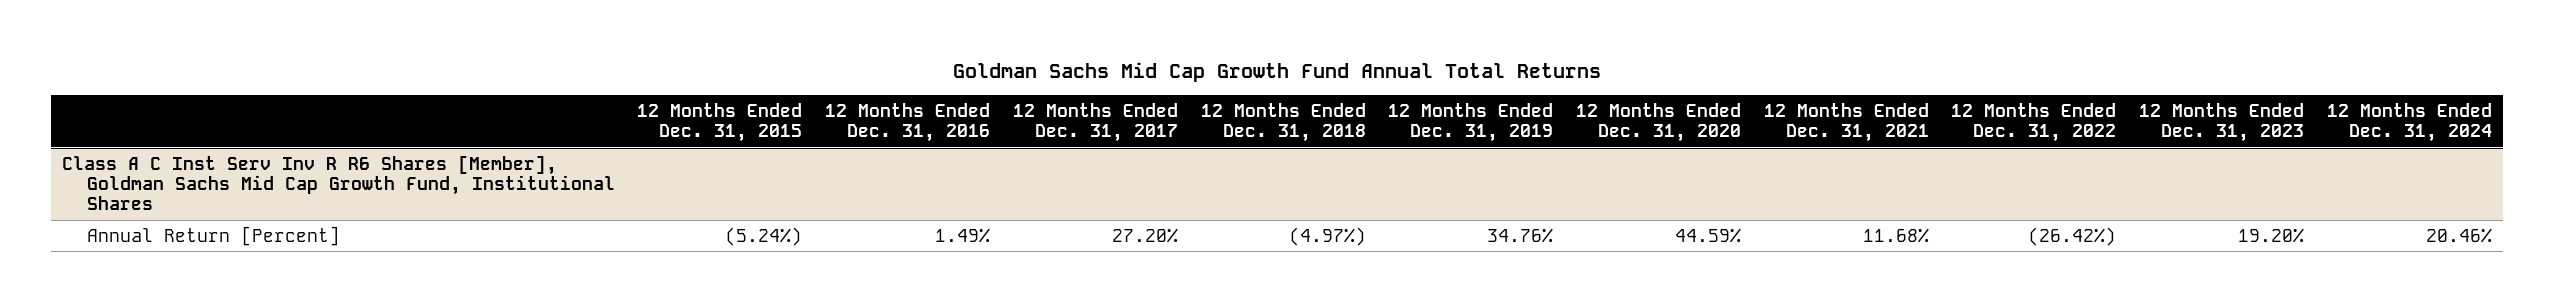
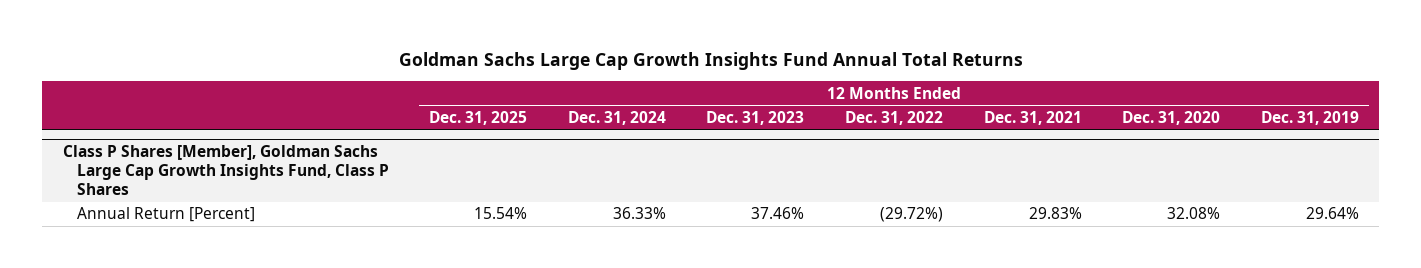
- Goldman Sachs Mid Cap Growth Fund Annual Total Returns
+ Goldman Sachs Large Cap Growth Insights Fund Annual Total Returns
- | 12 Months Ended Dec. 31, 2015 | 12 Months Ended Dec. 31, 2016 | 12 Months Ended Dec. 31, 2017 | 12 Months Ended Dec. 31, 2018 | 12 Months Ended Dec. 31, 2019 | 12 Months Ended Dec. 31, 2020 | 12 Months Ended Dec. 31, 2021 | 12 Months Ended Dec. 31, 2022 | 12 Months Ended Dec. 31, 2023 | 12 Months Ended Dec. 31, 2024
+ | 12 Months Ended Dec. 31, 2025 | 12 Months Ended Dec. 31, 2024 | 12 Months Ended Dec. 31, 2023 | 12 Months Ended Dec. 31, 2022 | 12 Months Ended Dec. 31, 2021 | 12 Months Ended Dec. 31, 2020 | 12 Months Ended Dec. 31, 2019
- Class A C Inst Serv Inv R R6 Shares [Member], Goldman Sachs Mid Cap Growth Fund, Institutional Shares
- Annual Return [Percent] | (5.24%) | 1.49% | 27.20% | (4.97%) | 34.76% | 44.59% | 11.68% | (26.42%) | 19.20% | 20.46%
+ Class P Shares [Member], Goldman Sachs Large Cap Growth Insights Fund, Class P Shares
+ Annual Return [Percent] | 15.54% | 36.33% | 37.46% | (29.72%) | 29.83% | 32.08% | 29.64%

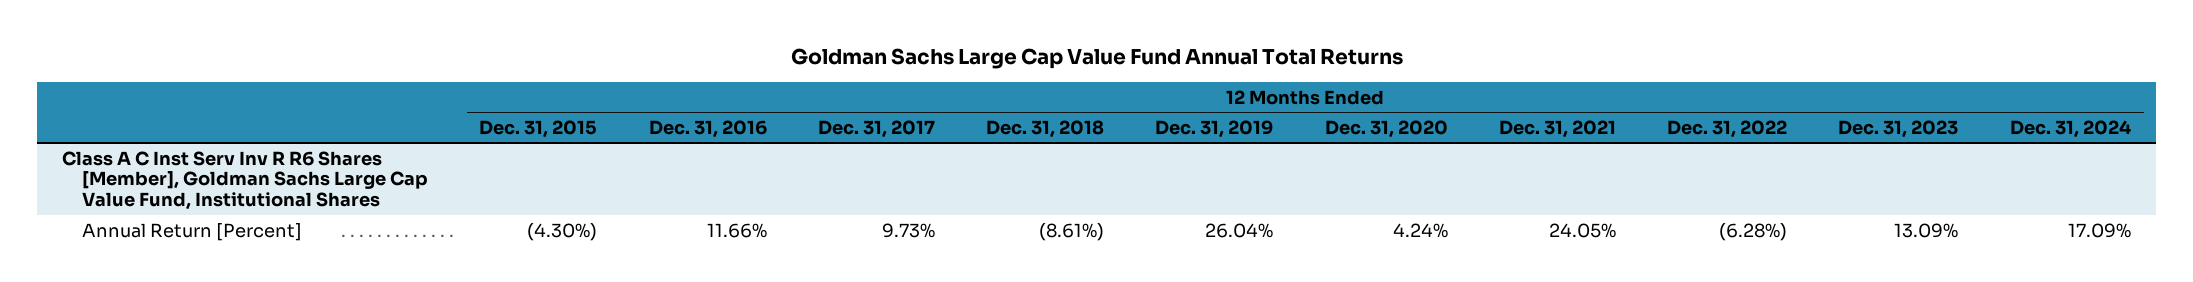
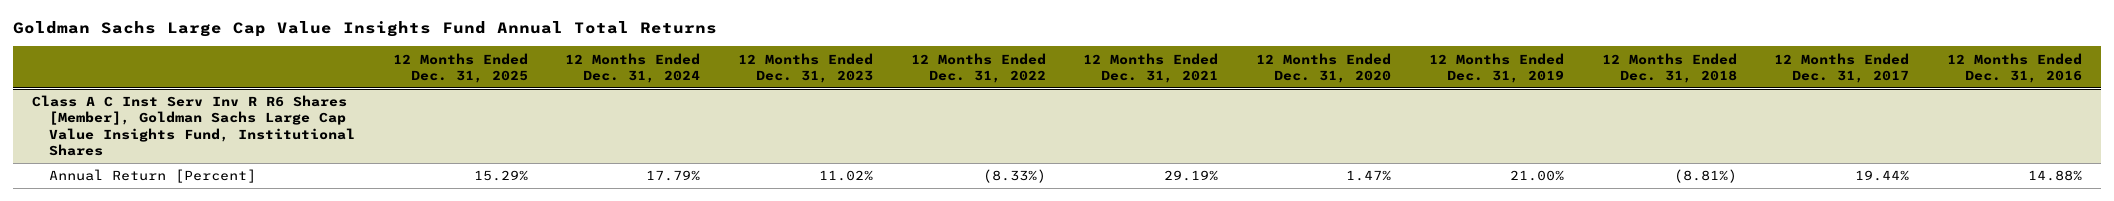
- Goldman Sachs Large Cap Value Fund Annual Total Returns
+ Goldman Sachs Large Cap Value Insights Fund Annual Total Returns
- | 12 Months Ended Dec. 31, 2015 | 12 Months Ended Dec. 31, 2016 | 12 Months Ended Dec. 31, 2017 | 12 Months Ended Dec. 31, 2018 | 12 Months Ended Dec. 31, 2019 | 12 Months Ended Dec. 31, 2020 | 12 Months Ended Dec. 31, 2021 | 12 Months Ended Dec. 31, 2022 | 12 Months Ended Dec. 31, 2023 | 12 Months Ended Dec. 31, 2024
+ | 12 Months Ended Dec. 31, 2025 | 12 Months Ended Dec. 31, 2024 | 12 Months Ended Dec. 31, 2023 | 12 Months Ended Dec. 31, 2022 | 12 Months Ended Dec. 31, 2021 | 12 Months Ended Dec. 31, 2020 | 12 Months Ended Dec. 31, 2019 | 12 Months Ended Dec. 31, 2018 | 12 Months Ended Dec. 31, 2017 | 12 Months Ended Dec. 31, 2016
- Class A C Inst Serv Inv R R6 Shares [Member], Goldman Sachs Large Cap Value Fund, Institutional Shares
- Annual Return [Percent] | (4.30%) | 11.66% | 9.73% | (8.61%) | 26.04% | 4.24% | 24.05% | (6.28%) | 13.09% | 17.09%
+ Class A C Inst Serv Inv R R6 Shares [Member], Goldman Sachs Large Cap Value Insights Fund, Institutional Shares
+ Annual Return [Percent] | 15.29% | 17.79% | 11.02% | (8.33%) | 29.19% | 1.47% | 21.00% | (8.81%) | 19.44% | 14.88%

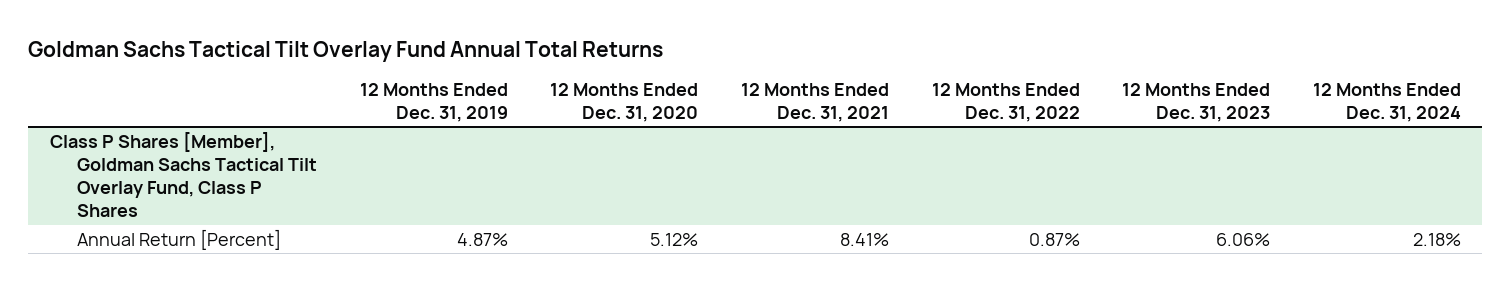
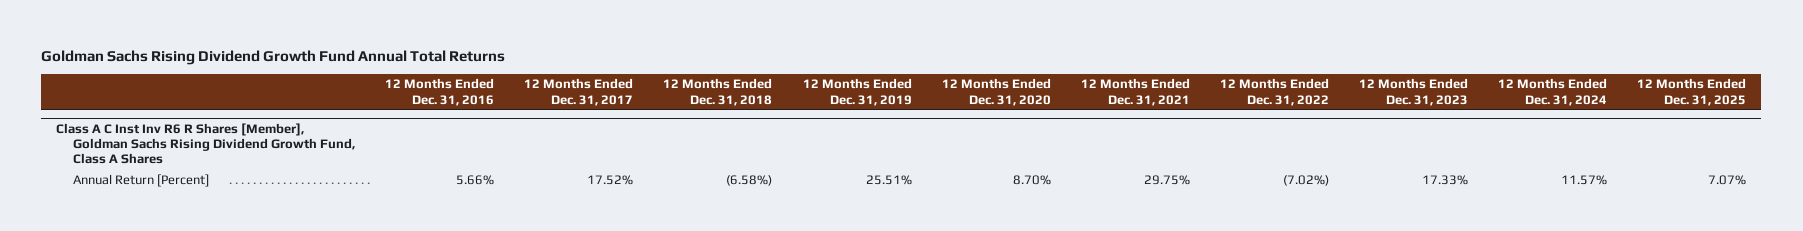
- Goldman Sachs Tactical Tilt Overlay Fund Annual Total Returns
+ Goldman Sachs Rising Dividend Growth Fund Annual Total Returns
- | 12 Months Ended Dec. 31, 2019 | 12 Months Ended Dec. 31, 2020 | 12 Months Ended Dec. 31, 2021 | 12 Months Ended Dec. 31, 2022 | 12 Months Ended Dec. 31, 2023 | 12 Months Ended Dec. 31, 2024
+ | 12 Months Ended Dec. 31, 2016 | 12 Months Ended Dec. 31, 2017 | 12 Months Ended Dec. 31, 2018 | 12 Months Ended Dec. 31, 2019 | 12 Months Ended Dec. 31, 2020 | 12 Months Ended Dec. 31, 2021 | 12 Months Ended Dec. 31, 2022 | 12 Months Ended Dec. 31, 2023 | 12 Months Ended Dec. 31, 2024 | 12 Months Ended Dec. 31, 2025
- Class P Shares [Member], Goldman Sachs Tactical Tilt Overlay Fund, Class P Shares
- Annual Return [Percent] | 4.87% | 5.12% | 8.41% | 0.87% | 6.06% | 2.18%
+ Class A C Inst Inv R6 R Shares [Member], Goldman Sachs Rising Dividend Growth Fund, Class A Shares
+ Annual Return [Percent] | 5.66% | 17.52% | (6.58%) | 25.51% | 8.70% | 29.75% | (7.02%) | 17.33% | 11.57% | 7.07%

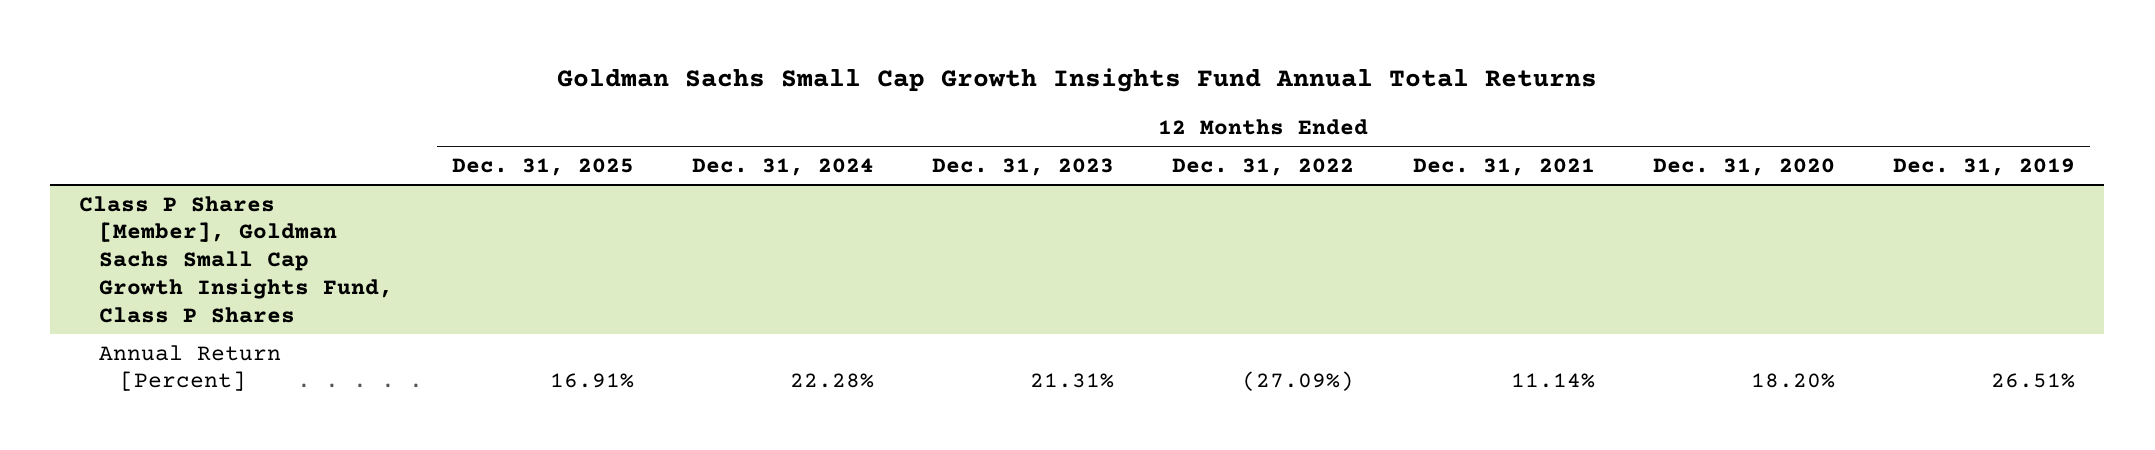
- Goldman Sachs Rising Dividend Growth Fund Annual Total Returns
+ Goldman Sachs Small Cap Growth Insights Fund Annual Total Returns
- | 12 Months Ended Dec. 31, 2016 | 12 Months Ended Dec. 31, 2017 | 12 Months Ended Dec. 31, 2018 | 12 Months Ended Dec. 31, 2019 | 12 Months Ended Dec. 31, 2020 | 12 Months Ended Dec. 31, 2021 | 12 Months Ended Dec. 31, 2022 | 12 Months Ended Dec. 31, 2023 | 12 Months Ended Dec. 31, 2024 | 12 Months Ended Dec. 31, 2025
+ | 12 Months Ended Dec. 31, 2025 | 12 Months Ended Dec. 31, 2024 | 12 Months Ended Dec. 31, 2023 | 12 Months Ended Dec. 31, 2022 | 12 Months Ended Dec. 31, 2021 | 12 Months Ended Dec. 31, 2020 | 12 Months Ended Dec. 31, 2019
- Class A C Inst Inv R6 R Shares [Member], Goldman Sachs Rising Dividend Growth Fund, Class A Shares
- Annual Return [Percent] | 5.66% | 17.52% | (6.58%) | 25.51% | 8.70% | 29.75% | (7.02%) | 17.33% | 11.57% | 7.07%
+ Class P Shares [Member], Goldman Sachs Small Cap Growth Insights Fund, Class P Shares
+ Annual Return [Percent] | 16.91% | 22.28% | 21.31% | (27.09%) | 11.14% | 18.20% | 26.51%

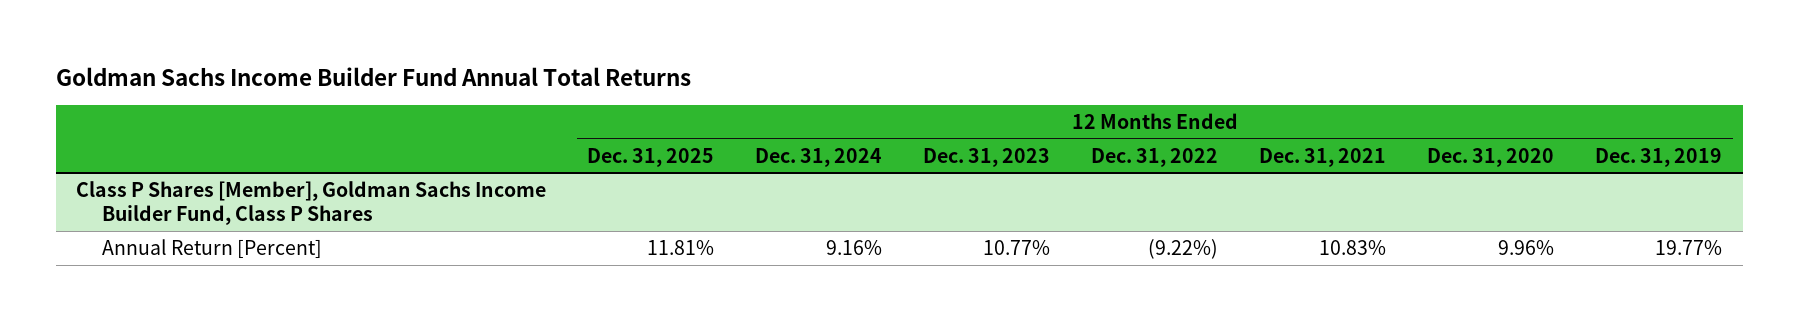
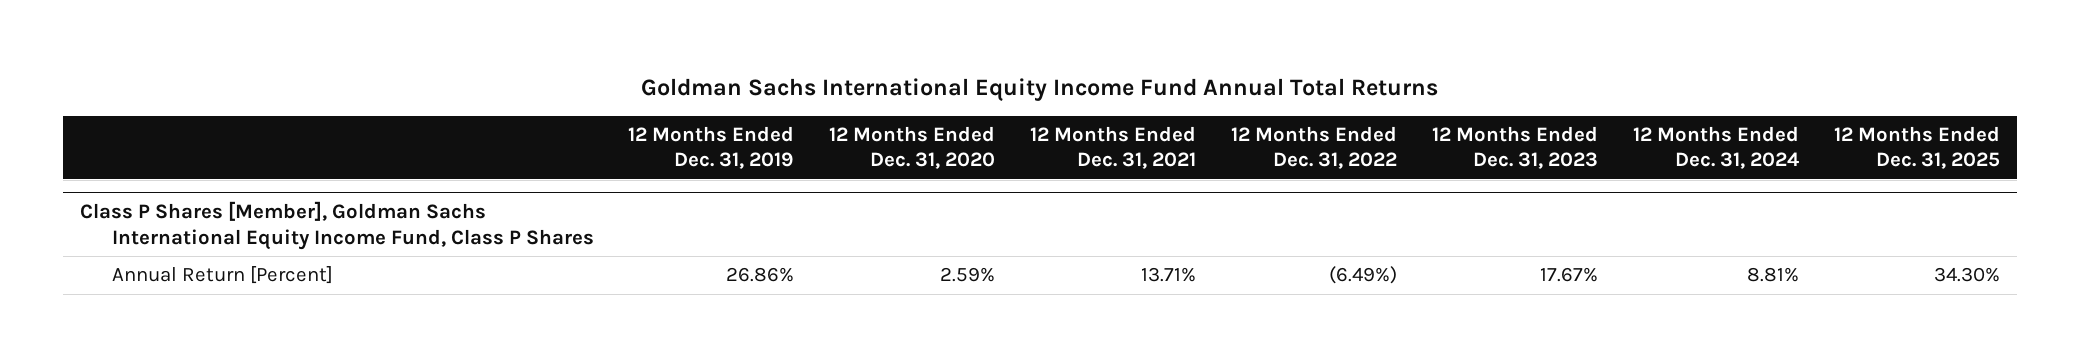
- Goldman Sachs Income Builder Fund Annual Total Returns
+ Goldman Sachs International Equity Income Fund Annual Total Returns
- | 12 Months Ended Dec. 31, 2025 | 12 Months Ended Dec. 31, 2024 | 12 Months Ended Dec. 31, 2023 | 12 Months Ended Dec. 31, 2022 | 12 Months Ended Dec. 31, 2021 | 12 Months Ended Dec. 31, 2020 | 12 Months Ended Dec. 31, 2019
+ | 12 Months Ended Dec. 31, 2019 | 12 Months Ended Dec. 31, 2020 | 12 Months Ended Dec. 31, 2021 | 12 Months Ended Dec. 31, 2022 | 12 Months Ended Dec. 31, 2023 | 12 Months Ended Dec. 31, 2024 | 12 Months Ended Dec. 31, 2025
- Class P Shares [Member], Goldman Sachs Income Builder Fund, Class P Shares
- Annual Return [Percent] | 11.81% | 9.16% | 10.77% | (9.22%) | 10.83% | 9.96% | 19.77%
+ Class P Shares [Member], Goldman Sachs International Equity Income Fund, Class P Shares
+ Annual Return [Percent] | 26.86% | 2.59% | 13.71% | (6.49%) | 17.67% | 8.81% | 34.30%

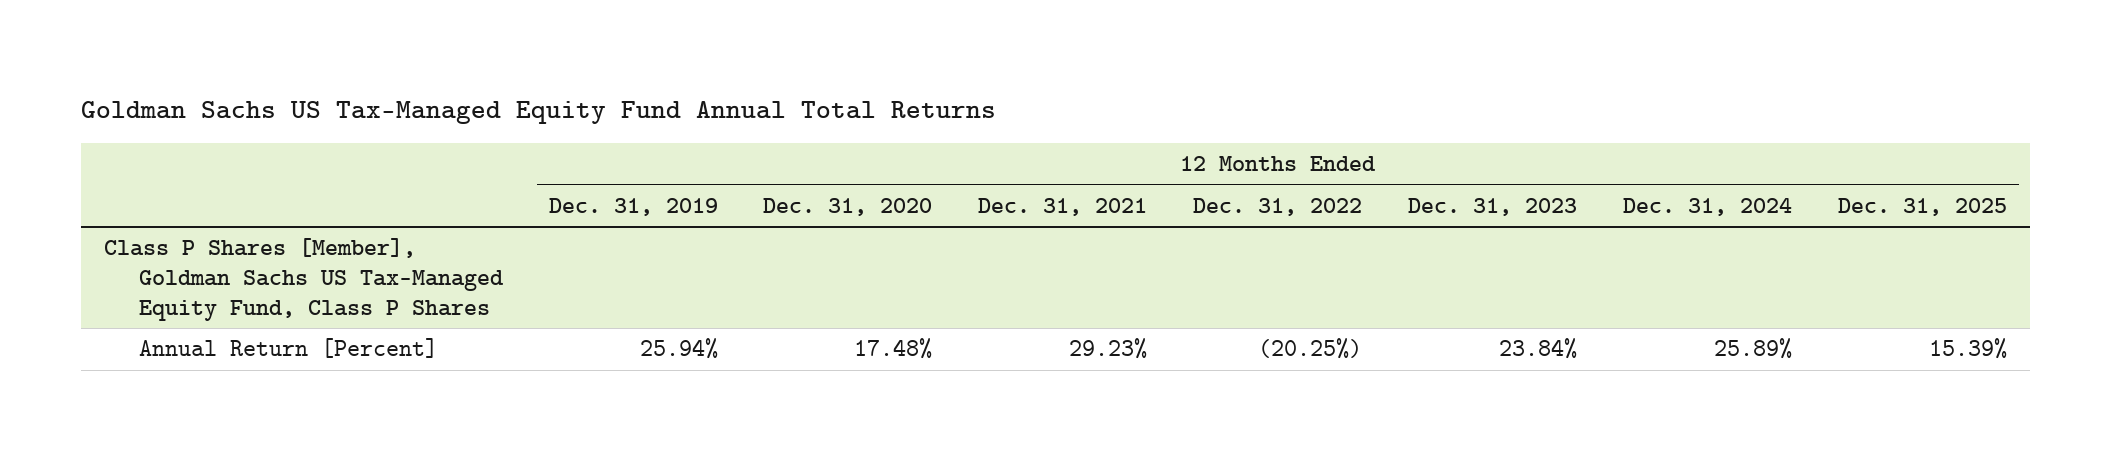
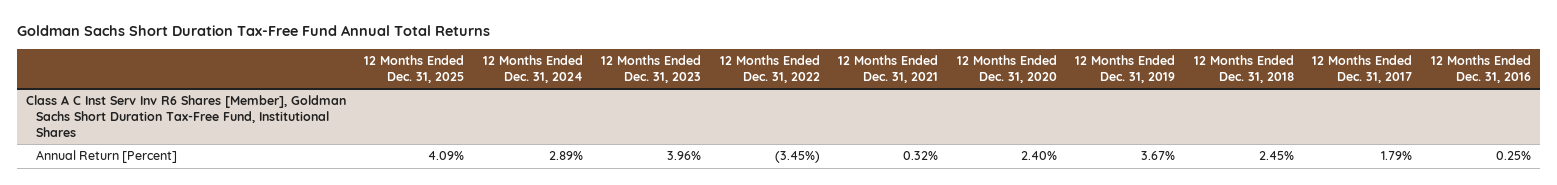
- Goldman Sachs US Tax-Managed Equity Fund Annual Total Returns
+ Goldman Sachs Short Duration Tax-Free Fund Annual Total Returns
- | 12 Months Ended Dec. 31, 2019 | 12 Months Ended Dec. 31, 2020 | 12 Months Ended Dec. 31, 2021 | 12 Months Ended Dec. 31, 2022 | 12 Months Ended Dec. 31, 2023 | 12 Months Ended Dec. 31, 2024 | 12 Months Ended Dec. 31, 2025
+ | 12 Months Ended Dec. 31, 2025 | 12 Months Ended Dec. 31, 2024 | 12 Months Ended Dec. 31, 2023 | 12 Months Ended Dec. 31, 2022 | 12 Months Ended Dec. 31, 2021 | 12 Months Ended Dec. 31, 2020 | 12 Months Ended Dec. 31, 2019 | 12 Months Ended Dec. 31, 2018 | 12 Months Ended Dec. 31, 2017 | 12 Months Ended Dec. 31, 2016
- Class P Shares [Member], Goldman Sachs US Tax-Managed Equity Fund, Class P Shares
- Annual Return [Percent] | 25.94% | 17.48% | 29.23% | (20.25%) | 23.84% | 25.89% | 15.39%
+ Class A C Inst Serv Inv R6 Shares [Member], Goldman Sachs Short Duration Tax-Free Fund, Institutional Shares
+ Annual Return [Percent] | 4.09% | 2.89% | 3.96% | (3.45%) | 0.32% | 2.40% | 3.67% | 2.45% | 1.79% | 0.25%

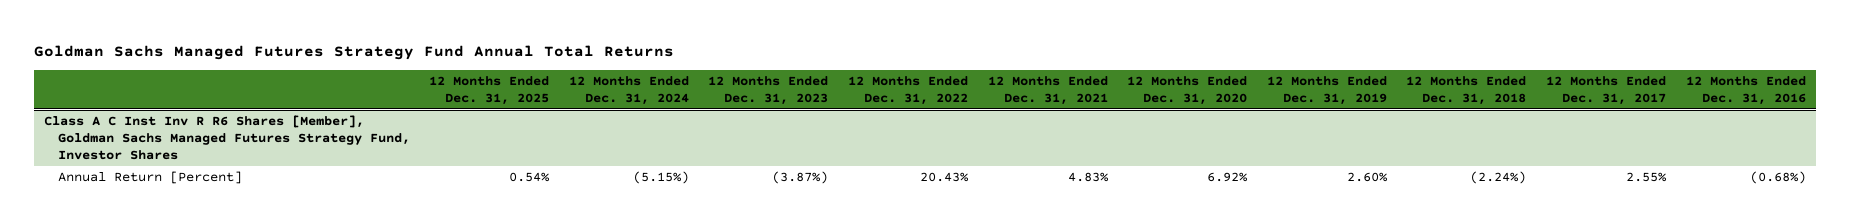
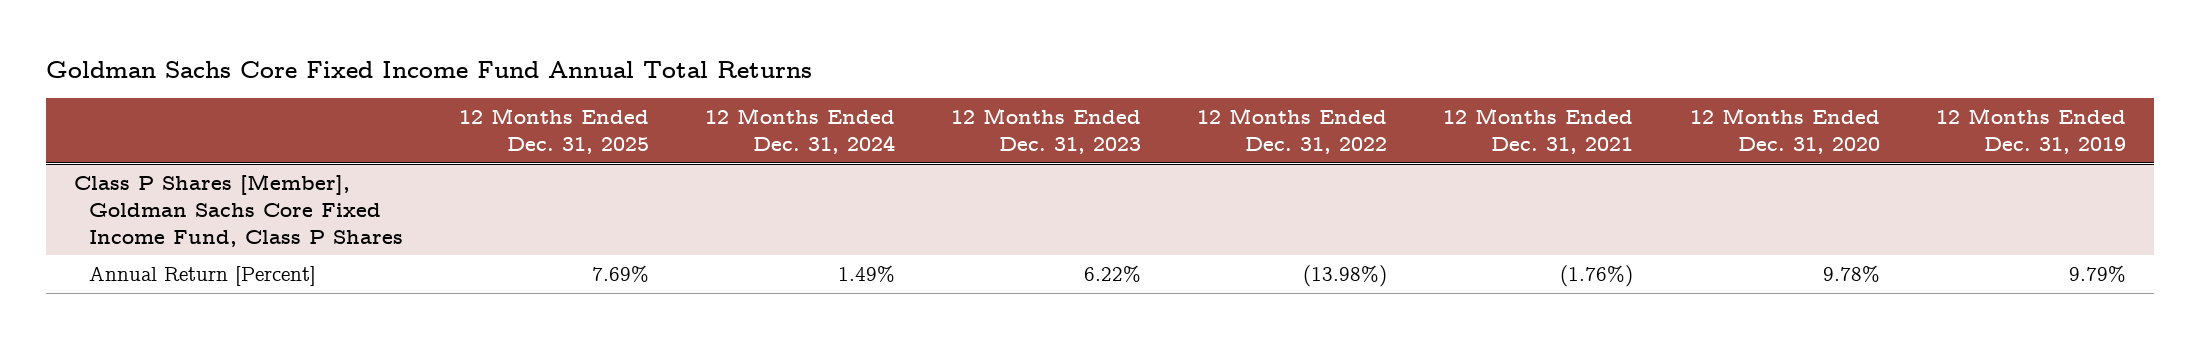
- Goldman Sachs Managed Futures Strategy Fund Annual Total Returns
+ Goldman Sachs Core Fixed Income Fund Annual Total Returns
- | 12 Months Ended Dec. 31, 2025 | 12 Months Ended Dec. 31, 2024 | 12 Months Ended Dec. 31, 2023 | 12 Months Ended Dec. 31, 2022 | 12 Months Ended Dec. 31, 2021 | 12 Months Ended Dec. 31, 2020 | 12 Months Ended Dec. 31, 2019 | 12 Months Ended Dec. 31, 2018 | 12 Months Ended Dec. 31, 2017 | 12 Months Ended Dec. 31, 2016
+ | 12 Months Ended Dec. 31, 2025 | 12 Months Ended Dec. 31, 2024 | 12 Months Ended Dec. 31, 2023 | 12 Months Ended Dec. 31, 2022 | 12 Months Ended Dec. 31, 2021 | 12 Months Ended Dec. 31, 2020 | 12 Months Ended Dec. 31, 2019
- Class A C Inst Inv R R6 Shares [Member], Goldman Sachs Managed Futures Strategy Fund, Investor Shares
- Annual Return [Percent] | 0.54% | (5.15%) | (3.87%) | 20.43% | 4.83% | 6.92% | 2.60% | (2.24%) | 2.55% | (0.68%)
+ Class P Shares [Member], Goldman Sachs Core Fixed Income Fund, Class P Shares
+ Annual Return [Percent] | 7.69% | 1.49% | 6.22% | (13.98%) | (1.76%) | 9.78% | 9.79%

